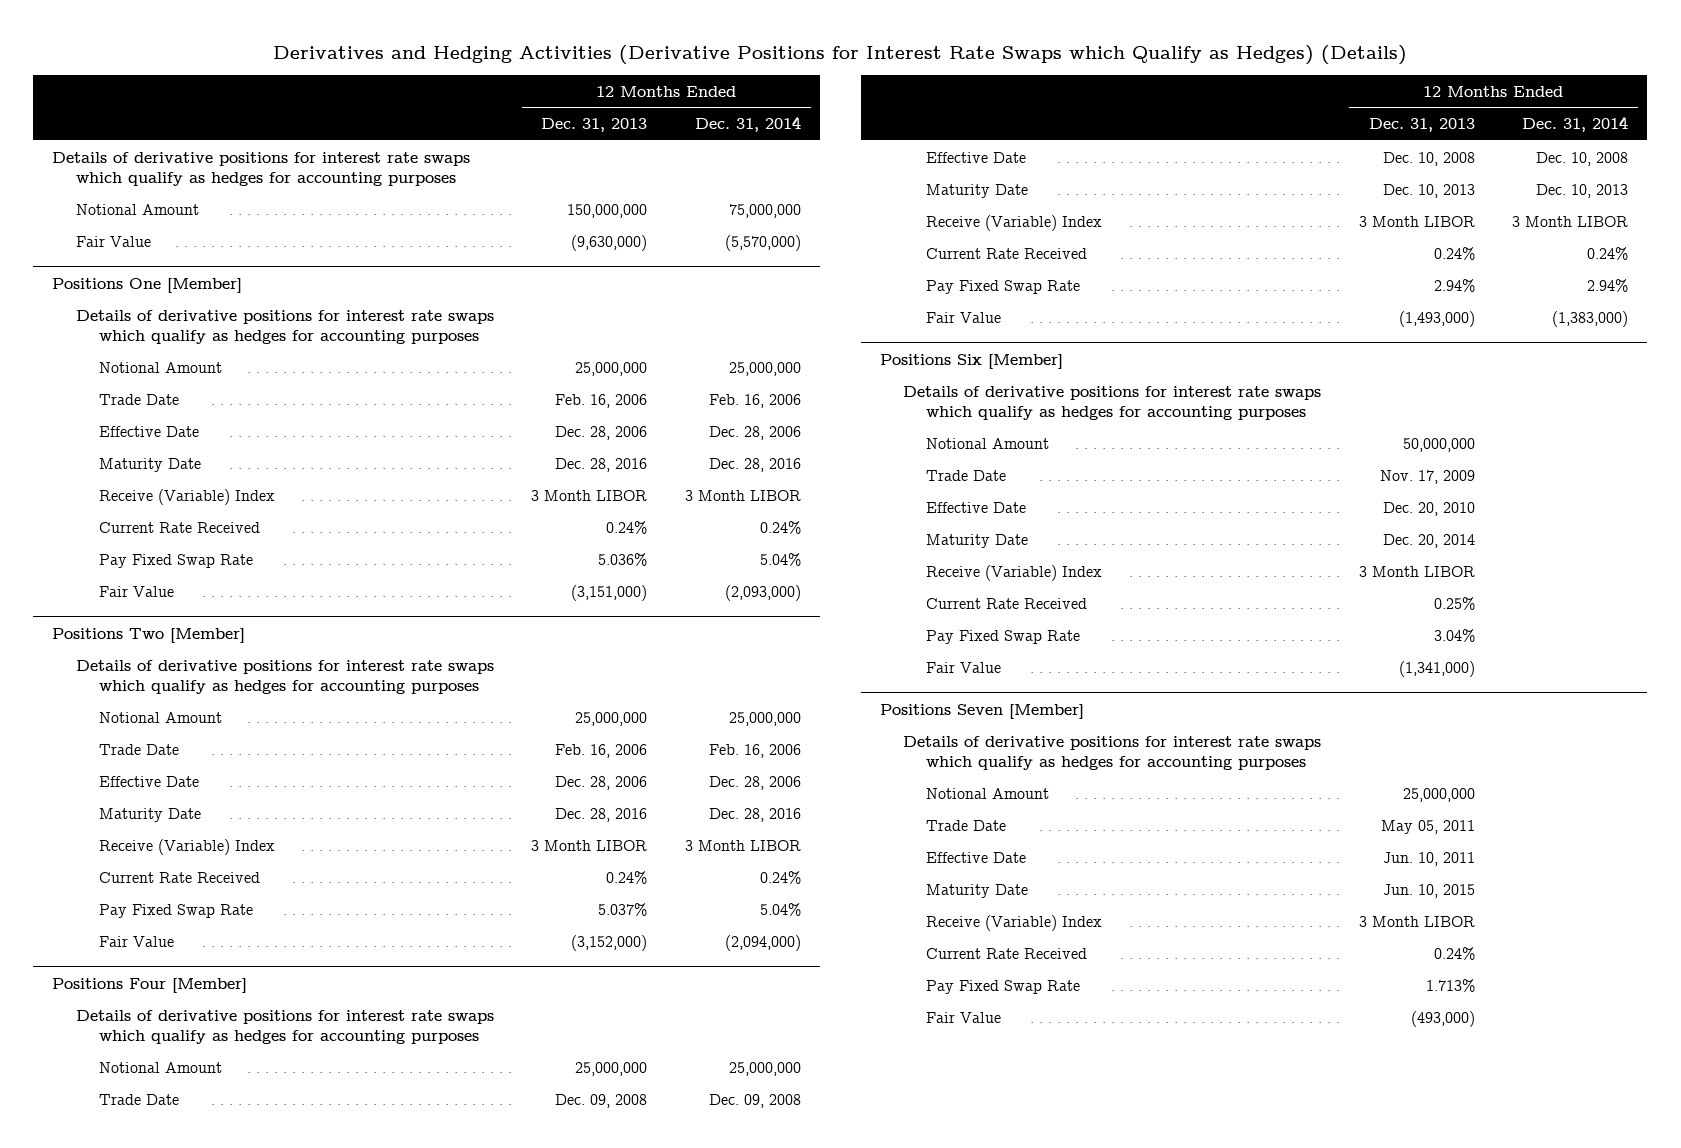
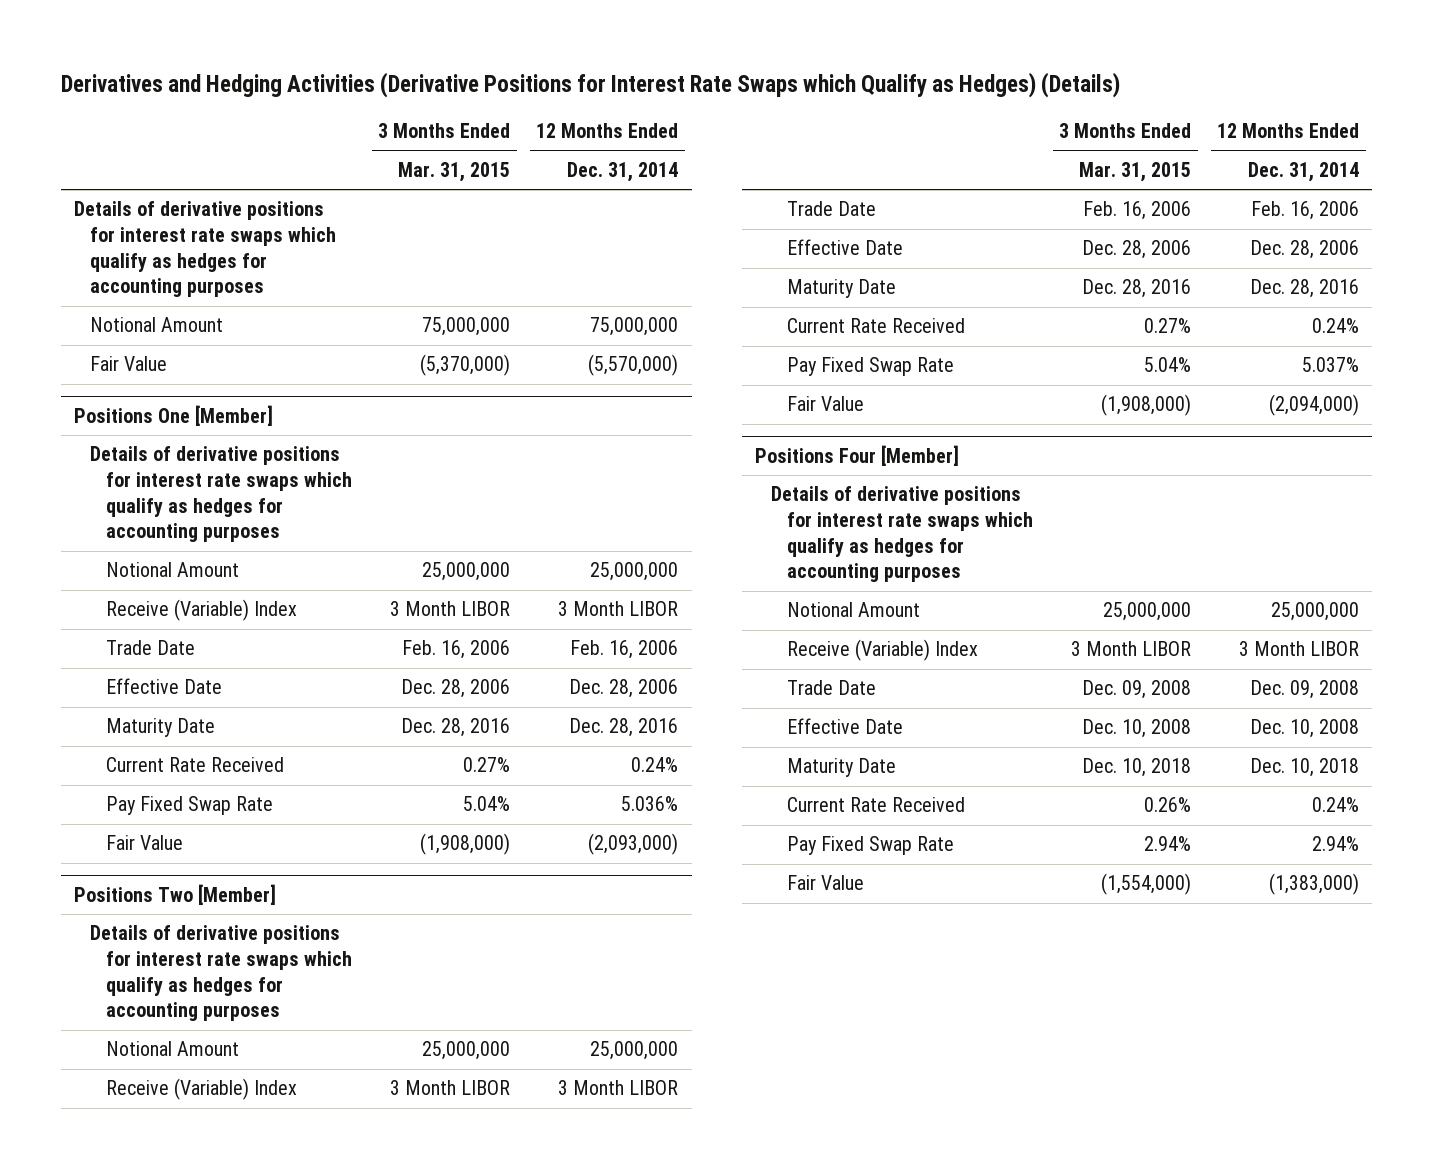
- | 12 Months Ended Dec. 31, 2013 | 12 Months Ended Dec. 31, 2014
+ | 3 Months Ended Mar. 31, 2015 | 12 Months Ended Dec. 31, 2014
@ Positions One [Member]
moved up: Receive (Variable) Index | 3 Month LIBOR | 3 Month LIBOR
- Pay Fixed Swap Rate | 5.036% | 5.04%
+ Pay Fixed Swap Rate | 5.04% | 5.036%
@ Positions Two [Member]
moved up: Receive (Variable) Index | 3 Month LIBOR | 3 Month LIBOR
- Pay Fixed Swap Rate | 5.037% | 5.04%
+ Pay Fixed Swap Rate | 5.04% | 5.037%
@ Positions Four [Member]
moved up: Receive (Variable) Index | 3 Month LIBOR | 3 Month LIBOR
- Maturity Date | Dec. 10, 2013 | Dec. 10, 2013
+ Maturity Date | Dec. 10, 2018 | Dec. 10, 2018
- Positions Six [Member]
- Details of derivative positions for interest rate swaps which qualify as hedges for accounting purposes
- Notional Amount | 50,000,000 |
- Trade Date | Nov. 17, 2009 |
- Effective Date | Dec. 20, 2010 |
- Maturity Date | Dec. 20, 2014 |
- Receive (Variable) Index | 3 Month LIBOR |
- Current Rate Received | 0.25% |
- Pay Fixed Swap Rate | 3.04% |
- Fair Value | (1,341,000) |
- Positions Seven [Member]
- Details of derivative positions for interest rate swaps which qualify as hedges for accounting purposes
- Notional Amount | 25,000,000 |
- Trade Date | May 05, 2011 |
- Effective Date | Jun. 10, 2011 |
- Maturity Date | Jun. 10, 2015 |
- Receive (Variable) Index | 3 Month LIBOR |
- Current Rate Received | 0.24% |
- Pay Fixed Swap Rate | 1.713% |
- Fair Value | (493,000) |

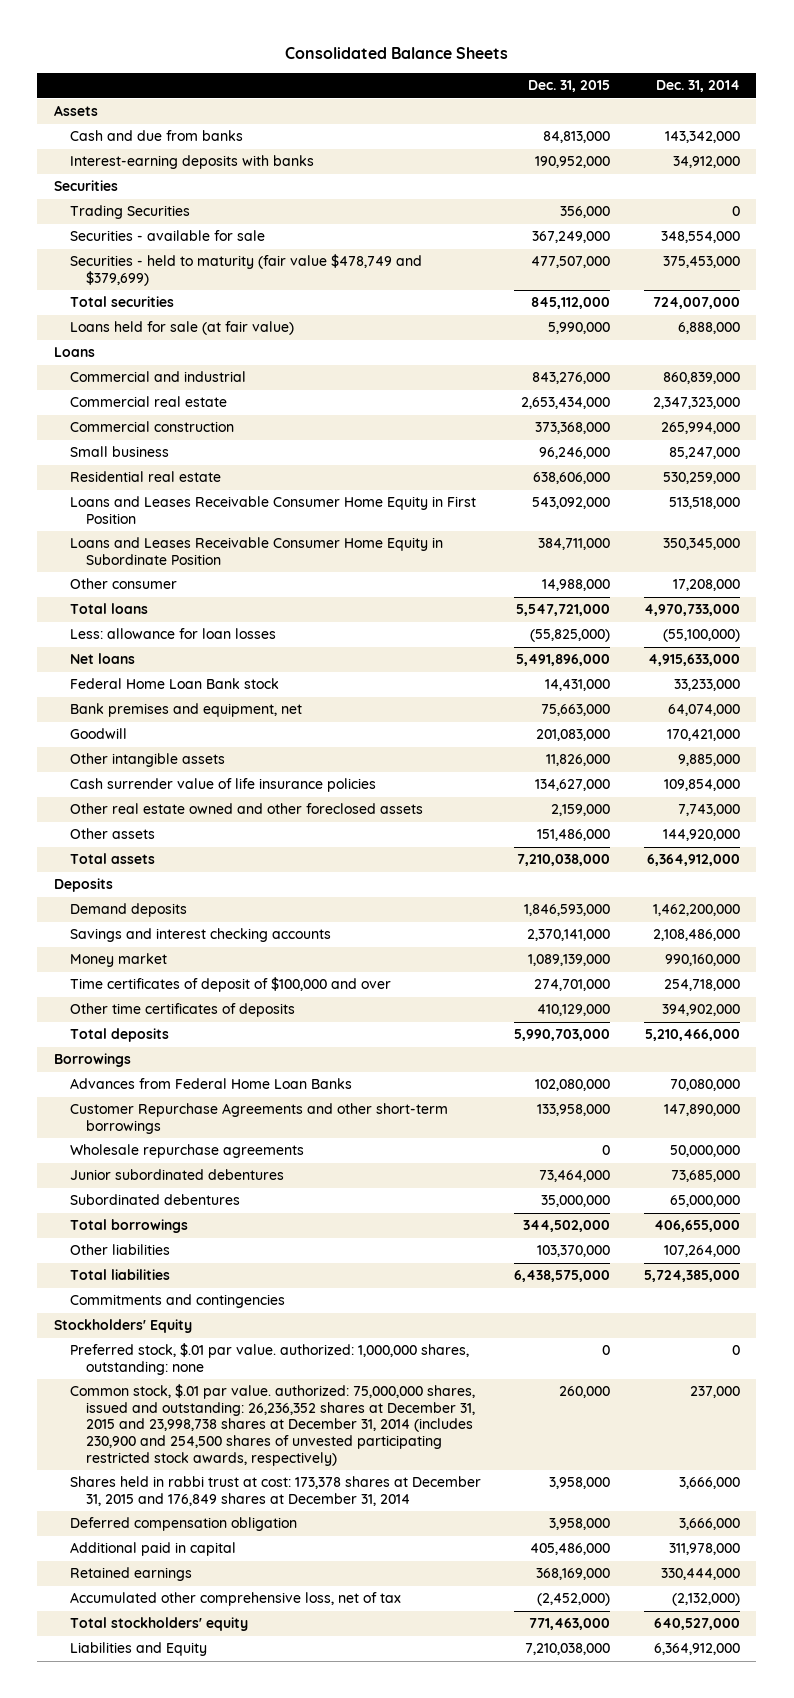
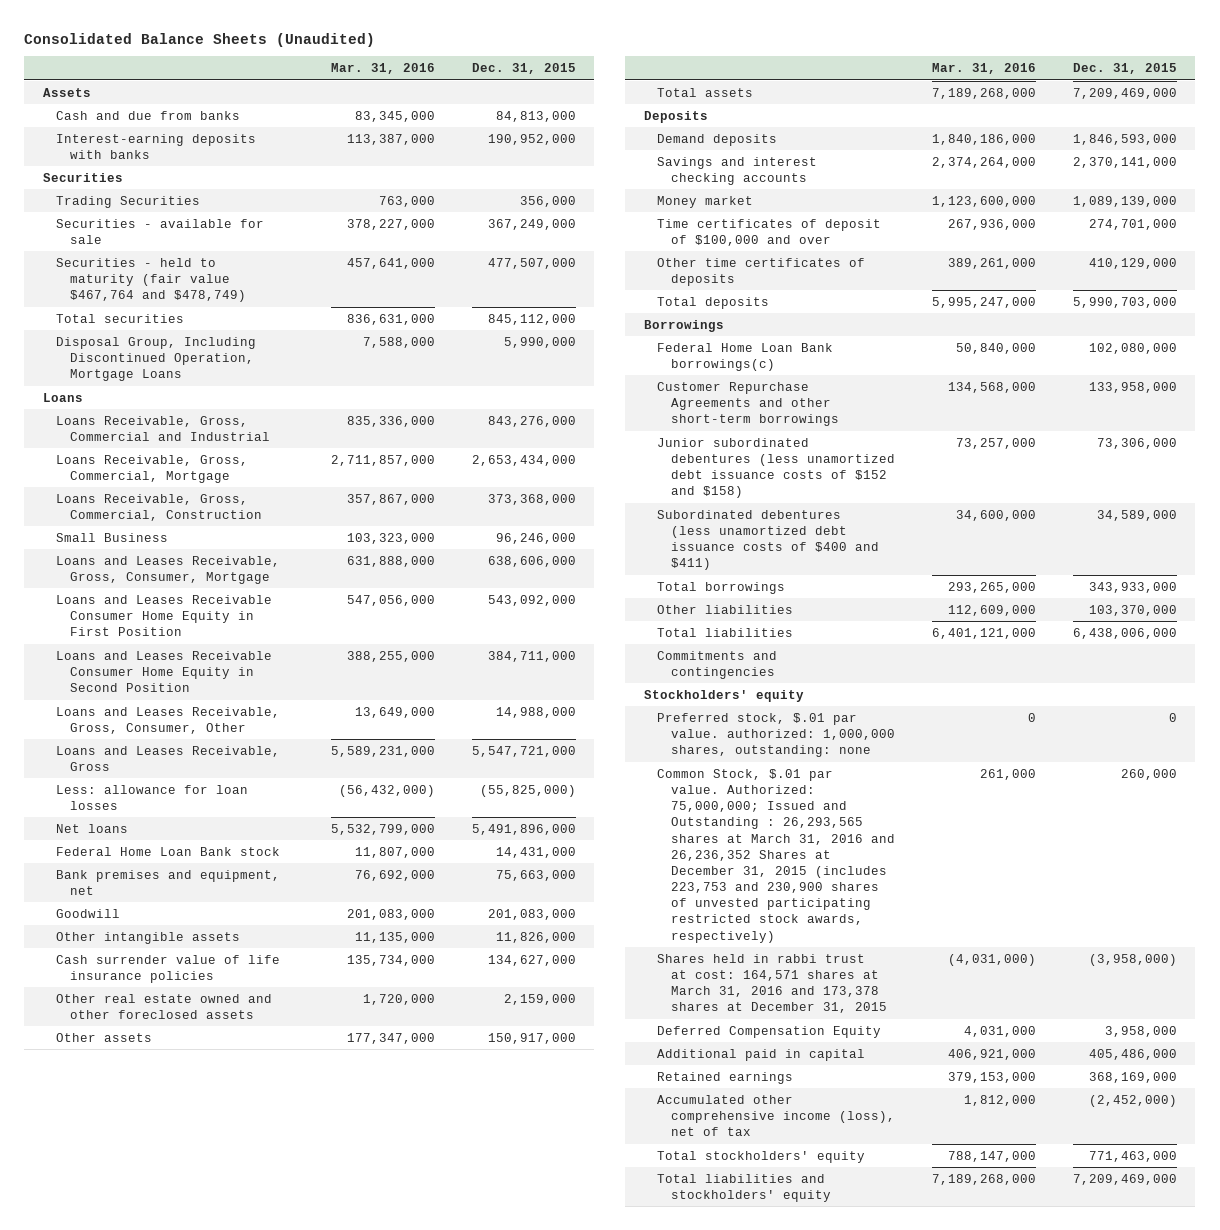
- Consolidated Balance Sheets
+ Consolidated Balance Sheets (Unaudited)
- | Dec. 31, 2015 | Dec. 31, 2014
+ | Mar. 31, 2016 | Dec. 31, 2015
- Securities - held to maturity (fair value $478,749 and $379,699) | 477,507,000 | 375,453,000
+ Securities - held to maturity (fair value $467,764 and $478,749) | 457,641,000 | 477,507,000
- Loans held for sale (at fair value) | 5,990,000 | 6,888,000
+ Disposal Group, Including Discontinued Operation, Mortgage Loans | 7,588,000 | 5,990,000
- Commercial and industrial | 843,276,000 | 860,839,000
- Commercial real estate | 2,653,434,000 | 2,347,323,000
- Commercial construction | 373,368,000 | 265,994,000
- Small business | 96,246,000 | 85,247,000
- Residential real estate | 638,606,000 | 530,259,000
+ Loans Receivable, Gross, Commercial and Industrial | 835,336,000 | 843,276,000
+ Loans Receivable, Gross, Commercial, Mortgage | 2,711,857,000 | 2,653,434,000
+ Loans Receivable, Gross, Commercial, Construction | 357,867,000 | 373,368,000
+ Small Business | 103,323,000 | 96,246,000
+ Loans and Leases Receivable, Gross, Consumer, Mortgage | 631,888,000 | 638,606,000
- Loans and Leases Receivable Consumer Home Equity in Subordinate Position | 384,711,000 | 350,345,000
- Other consumer | 14,988,000 | 17,208,000
- Total loans | 5,547,721,000 | 4,970,733,000
+ Loans and Leases Receivable Consumer Home Equity in Second Position | 388,255,000 | 384,711,000
+ Loans and Leases Receivable, Gross, Consumer, Other | 13,649,000 | 14,988,000
+ Loans and Leases Receivable, Gross | 5,589,231,000 | 5,547,721,000
- Other assets | 151,486,000 | 144,920,000
- Total assets | 7,210,038,000 | 6,364,912,000
+ Other assets | 177,347,000 | 150,917,000
+ Total assets | 7,189,268,000 | 7,209,469,000
- Advances from Federal Home Loan Banks | 102,080,000 | 70,080,000
+ Federal Home Loan Bank borrowings(c) | 50,840,000 | 102,080,000
- Wholesale repurchase agreements | 0 | 50,000,000
- Junior subordinated debentures | 73,464,000 | 73,685,000
- Subordinated debentures | 35,000,000 | 65,000,000
- Total borrowings | 344,502,000 | 406,655,000
+ Junior subordinated debentures (less unamortized debt issuance costs of $152 and $158) | 73,257,000 | 73,306,000
+ Subordinated debentures (less unamortized debt issuance costs of $400 and $411) | 34,600,000 | 34,589,000
+ Total borrowings | 293,265,000 | 343,933,000
- Total liabilities | 6,438,575,000 | 5,724,385,000
+ Total liabilities | 6,401,121,000 | 6,438,006,000
- Stockholders' Equity
+ Stockholders' equity
- Common stock, $.01 par value. authorized: 75,000,000 shares, issued and outstanding: 26,236,352 shares at December 31, 2015 and 23,998,738 shares at December 31, 2014 (includes 230,900 and 254,500 shares of unvested participating restricted stock awards, respectively) | 260,000 | 237,000
- Shares held in rabbi trust at cost: 173,378 shares at December 31, 2015 and 176,849 shares at December 31, 2014 | 3,958,000 | 3,666,000
- Deferred compensation obligation | 3,958,000 | 3,666,000
+ Common Stock, $.01 par value. Authorized: 75,000,000; Issued and Outstanding : 26,293,565 shares at March 31, 2016 and 26,236,352 Shares at December 31, 2015 (includes 223,753 and 230,900 shares of unvested participating restricted stock awards, respectively) | 261,000 | 260,000
+ Shares held in rabbi trust at cost: 164,571 shares at March 31, 2016 and 173,378 shares at December 31, 2015 | (4,031,000) | (3,958,000)
+ Deferred Compensation Equity | 4,031,000 | 3,958,000
- Accumulated other comprehensive loss, net of tax | (2,452,000) | (2,132,000)
+ Accumulated other comprehensive income (loss), net of tax | 1,812,000 | (2,452,000)
- Liabilities and Equity | 7,210,038,000 | 6,364,912,000
+ Total liabilities and stockholders' equity | 7,189,268,000 | 7,209,469,000

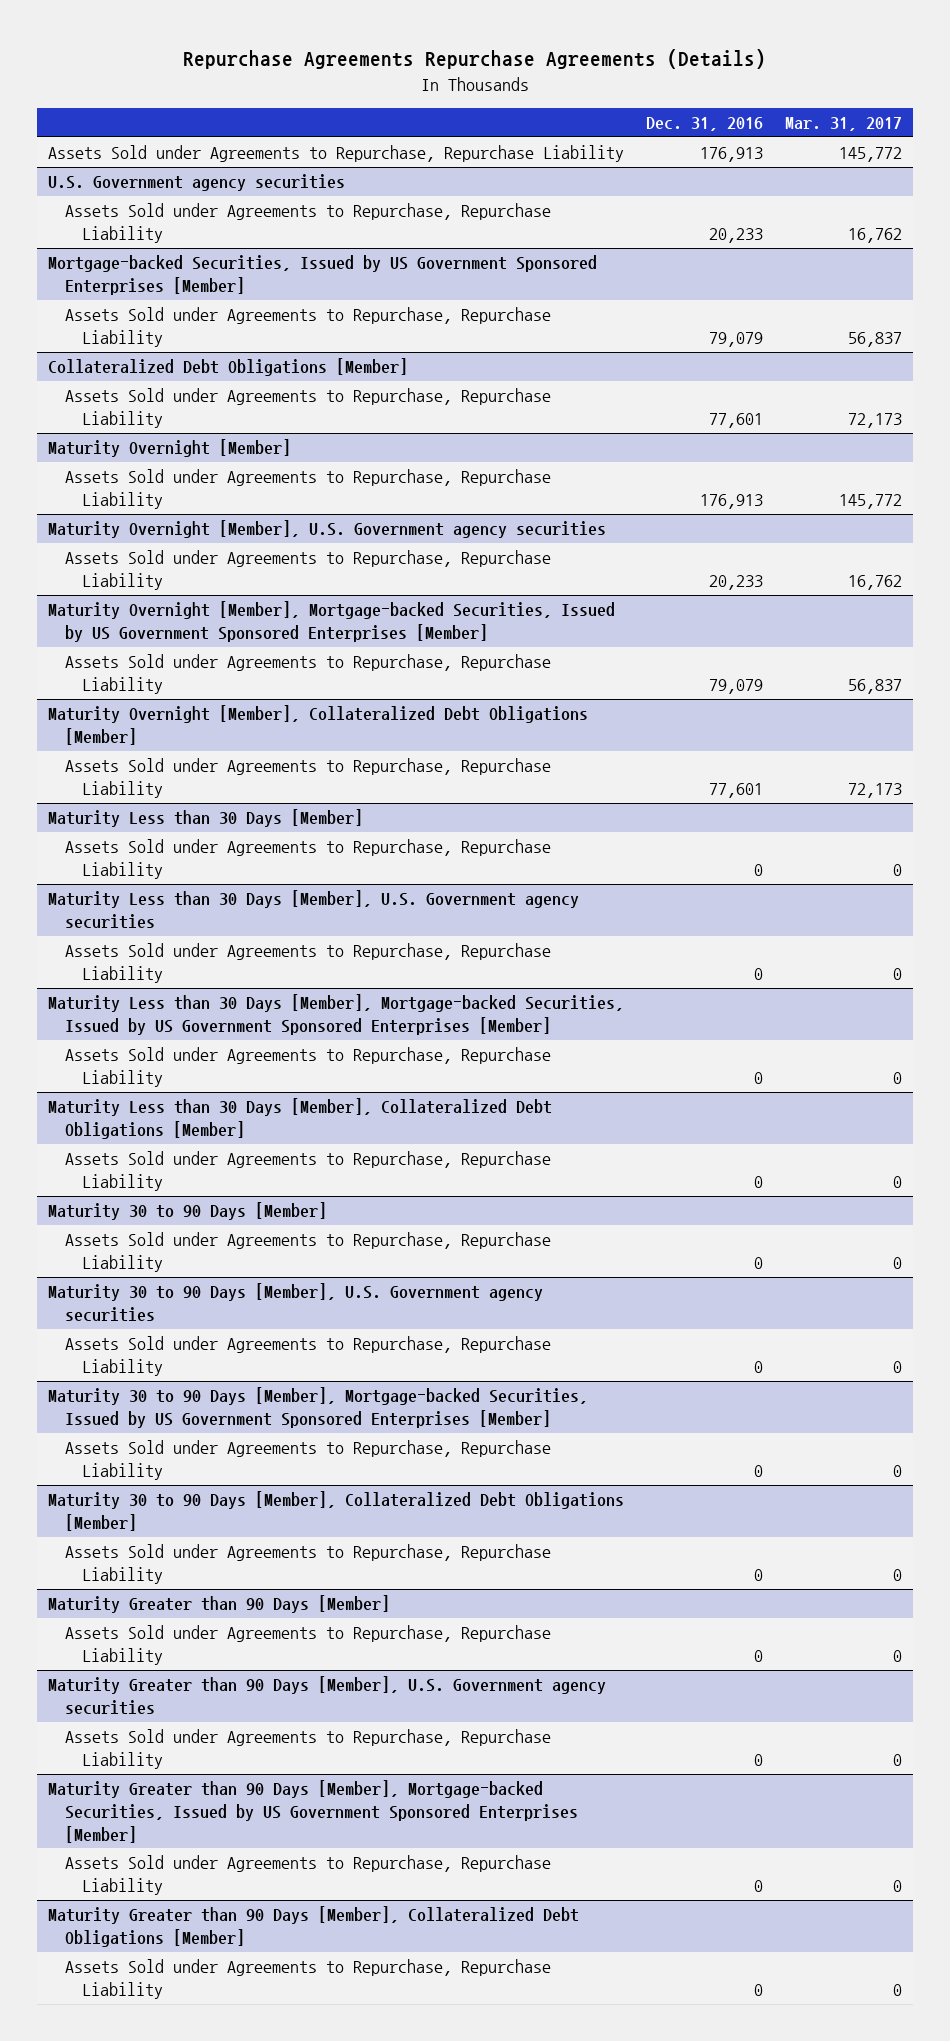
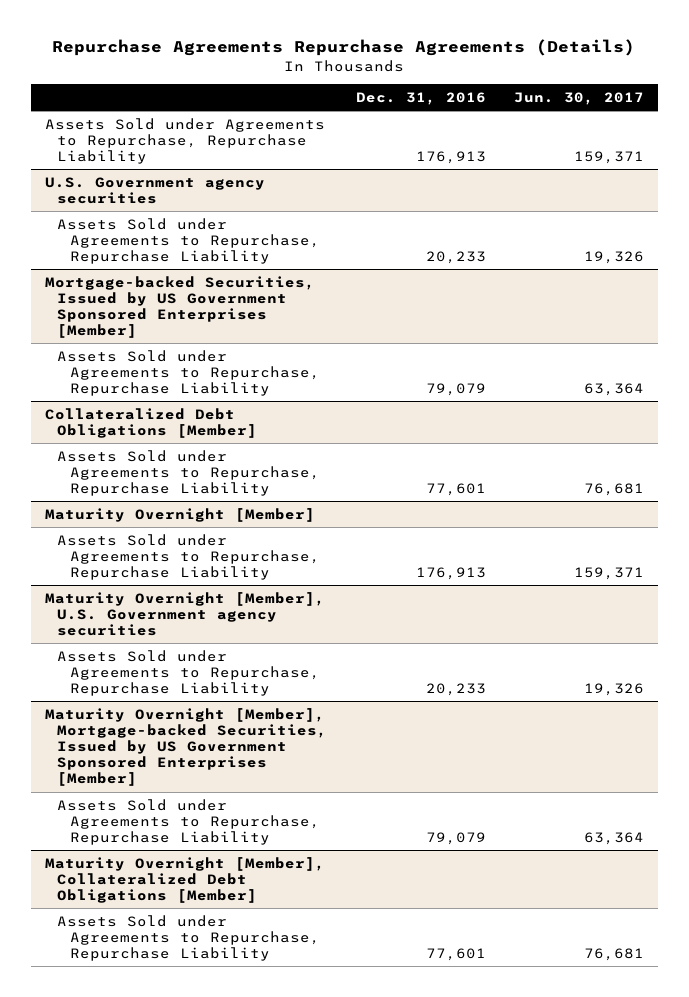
- | Dec. 31, 2016 | Mar. 31, 2017
+ | Dec. 31, 2016 | Jun. 30, 2017
- Maturity Less than 30 Days [Member]
- Assets Sold under Agreements to Repurchase, Repurchase Liability | 0 | 0
- Maturity Less than 30 Days [Member], U.S. Government agency securities
- Assets Sold under Agreements to Repurchase, Repurchase Liability | 0 | 0
- Maturity Less than 30 Days [Member], Mortgage-backed Securities, Issued by US Government Sponsored Enterprises [Member]
- Assets Sold under Agreements to Repurchase, Repurchase Liability | 0 | 0
- Maturity Less than 30 Days [Member], Collateralized Debt Obligations [Member]
- Assets Sold under Agreements to Repurchase, Repurchase Liability | 0 | 0
- Maturity 30 to 90 Days [Member]
- Assets Sold under Agreements to Repurchase, Repurchase Liability | 0 | 0
- Maturity 30 to 90 Days [Member], U.S. Government agency securities
- Assets Sold under Agreements to Repurchase, Repurchase Liability | 0 | 0
- Maturity 30 to 90 Days [Member], Mortgage-backed Securities, Issued by US Government Sponsored Enterprises [Member]
- Assets Sold under Agreements to Repurchase, Repurchase Liability | 0 | 0
- Maturity 30 to 90 Days [Member], Collateralized Debt Obligations [Member]
- Assets Sold under Agreements to Repurchase, Repurchase Liability | 0 | 0
- Maturity Greater than 90 Days [Member]
- Assets Sold under Agreements to Repurchase, Repurchase Liability | 0 | 0
- Maturity Greater than 90 Days [Member], U.S. Government agency securities
- Assets Sold under Agreements to Repurchase, Repurchase Liability | 0 | 0
- Maturity Greater than 90 Days [Member], Mortgage-backed Securities, Issued by US Government Sponsored Enterprises [Member]
- Assets Sold under Agreements to Repurchase, Repurchase Liability | 0 | 0
- Maturity Greater than 90 Days [Member], Collateralized Debt Obligations [Member]
- Assets Sold under Agreements to Repurchase, Repurchase Liability | 0 | 0

